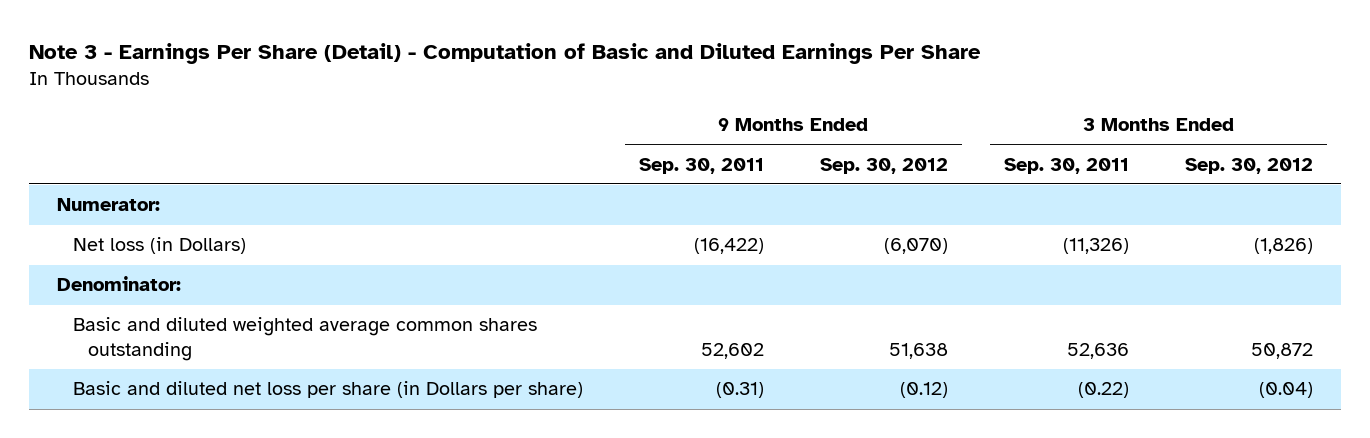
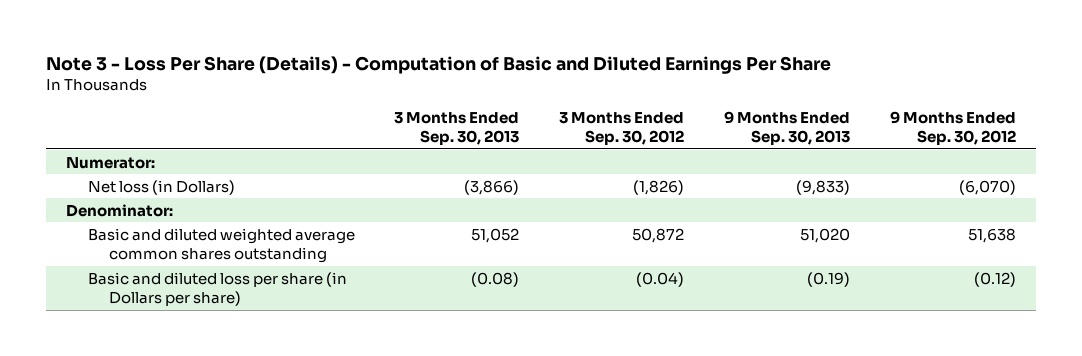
- Note 3 - Earnings Per Share (Detail) - Computation of Basic and Diluted Earnings Per Share
+ Note 3 - Loss Per Share (Details) - Computation of Basic and Diluted Earnings Per Share
- | 9 Months Ended Sep. 30, 2011 | 9 Months Ended Sep. 30, 2012 | 3 Months Ended Sep. 30, 2011 | 3 Months Ended Sep. 30, 2012
+ | 3 Months Ended Sep. 30, 2013 | 3 Months Ended Sep. 30, 2012 | 9 Months Ended Sep. 30, 2013 | 9 Months Ended Sep. 30, 2012
- Basic and diluted net loss per share (in Dollars per share) | (0.31) | (0.12) | (0.22) | (0.04)
+ Basic and diluted loss per share (in Dollars per share) | (0.08) | (0.04) | (0.19) | (0.12)

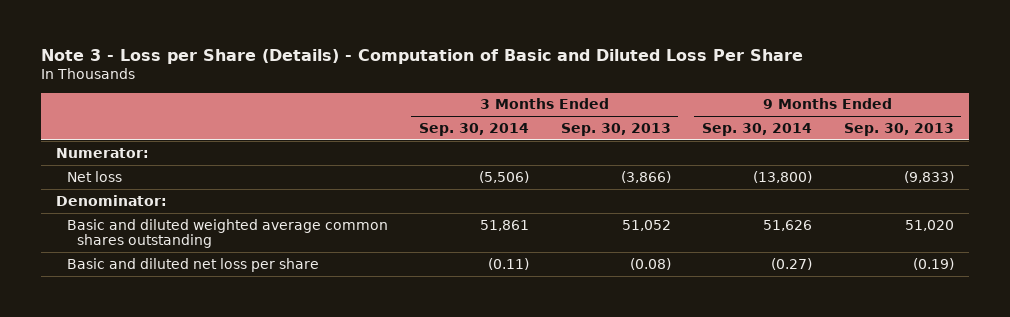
- Note 3 - Loss Per Share (Details) - Computation of Basic and Diluted Earnings Per Share
+ Note 3 - Loss per Share (Details) - Computation of Basic and Diluted Loss Per Share
- | 3 Months Ended Sep. 30, 2013 | 3 Months Ended Sep. 30, 2012 | 9 Months Ended Sep. 30, 2013 | 9 Months Ended Sep. 30, 2012
+ | 3 Months Ended Sep. 30, 2014 | 3 Months Ended Sep. 30, 2013 | 9 Months Ended Sep. 30, 2014 | 9 Months Ended Sep. 30, 2013
- Net loss (in Dollars) | (3,866) | (1,826) | (9,833) | (6,070)
+ Net loss | (5,506) | (3,866) | (13,800) | (9,833)
- Basic and diluted loss per share (in Dollars per share) | (0.08) | (0.04) | (0.19) | (0.12)
+ Basic and diluted net loss per share | (0.11) | (0.08) | (0.27) | (0.19)

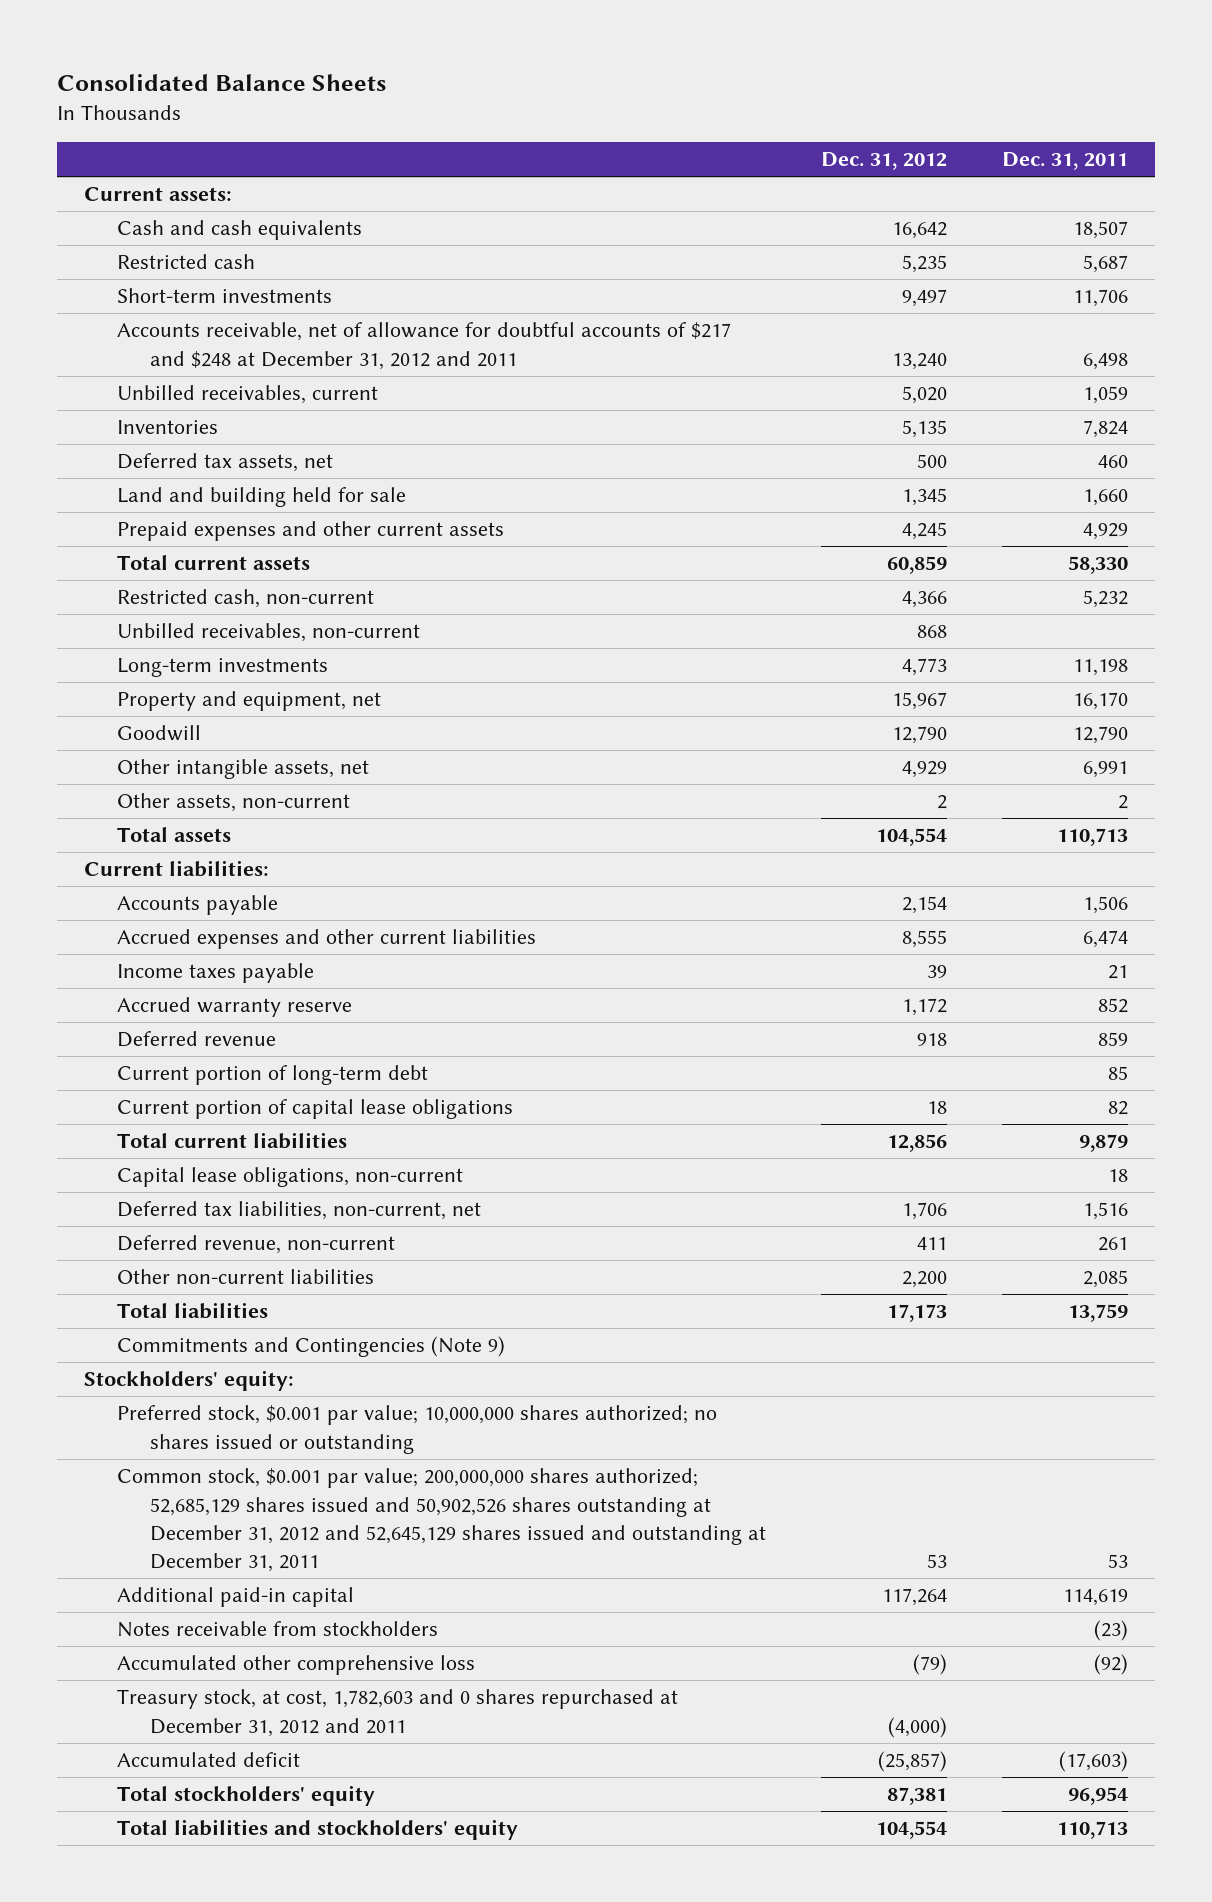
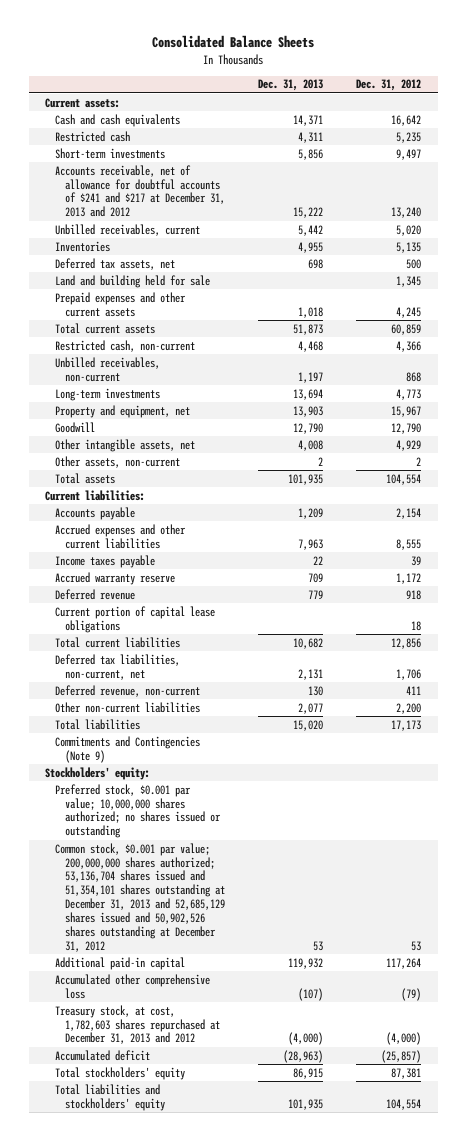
- | Dec. 31, 2012 | Dec. 31, 2011
+ | Dec. 31, 2013 | Dec. 31, 2012
- Accounts receivable, net of allowance for doubtful accounts of $217 and $248 at December 31, 2012 and 2011 | 13,240 | 6,498
+ Accounts receivable, net of allowance for doubtful accounts of $241 and $217 at December 31, 2013 and 2012 | 15,222 | 13,240
- Current portion of long-term debt | | 85
- Capital lease obligations, non-current | | 18
- Common stock, $0.001 par value; 200,000,000 shares authorized; 52,685,129 shares issued and 50,902,526 shares outstanding at December 31, 2012 and 52,645,129 shares issued and outstanding at December 31, 2011 | 53 | 53
+ Common stock, $0.001 par value; 200,000,000 shares authorized; 53,136,704 shares issued and 51,354,101 shares outstanding at December 31, 2013 and 52,685,129 shares issued and 50,902,526 shares outstanding at December 31, 2012 | 53 | 53
- Notes receivable from stockholders | | (23)
- Treasury stock, at cost, 1,782,603 and 0 shares repurchased at December 31, 2012 and 2011 | (4,000) |
+ Treasury stock, at cost, 1,782,603 shares repurchased at December 31, 2013 and 2012 | (4,000) | (4,000)

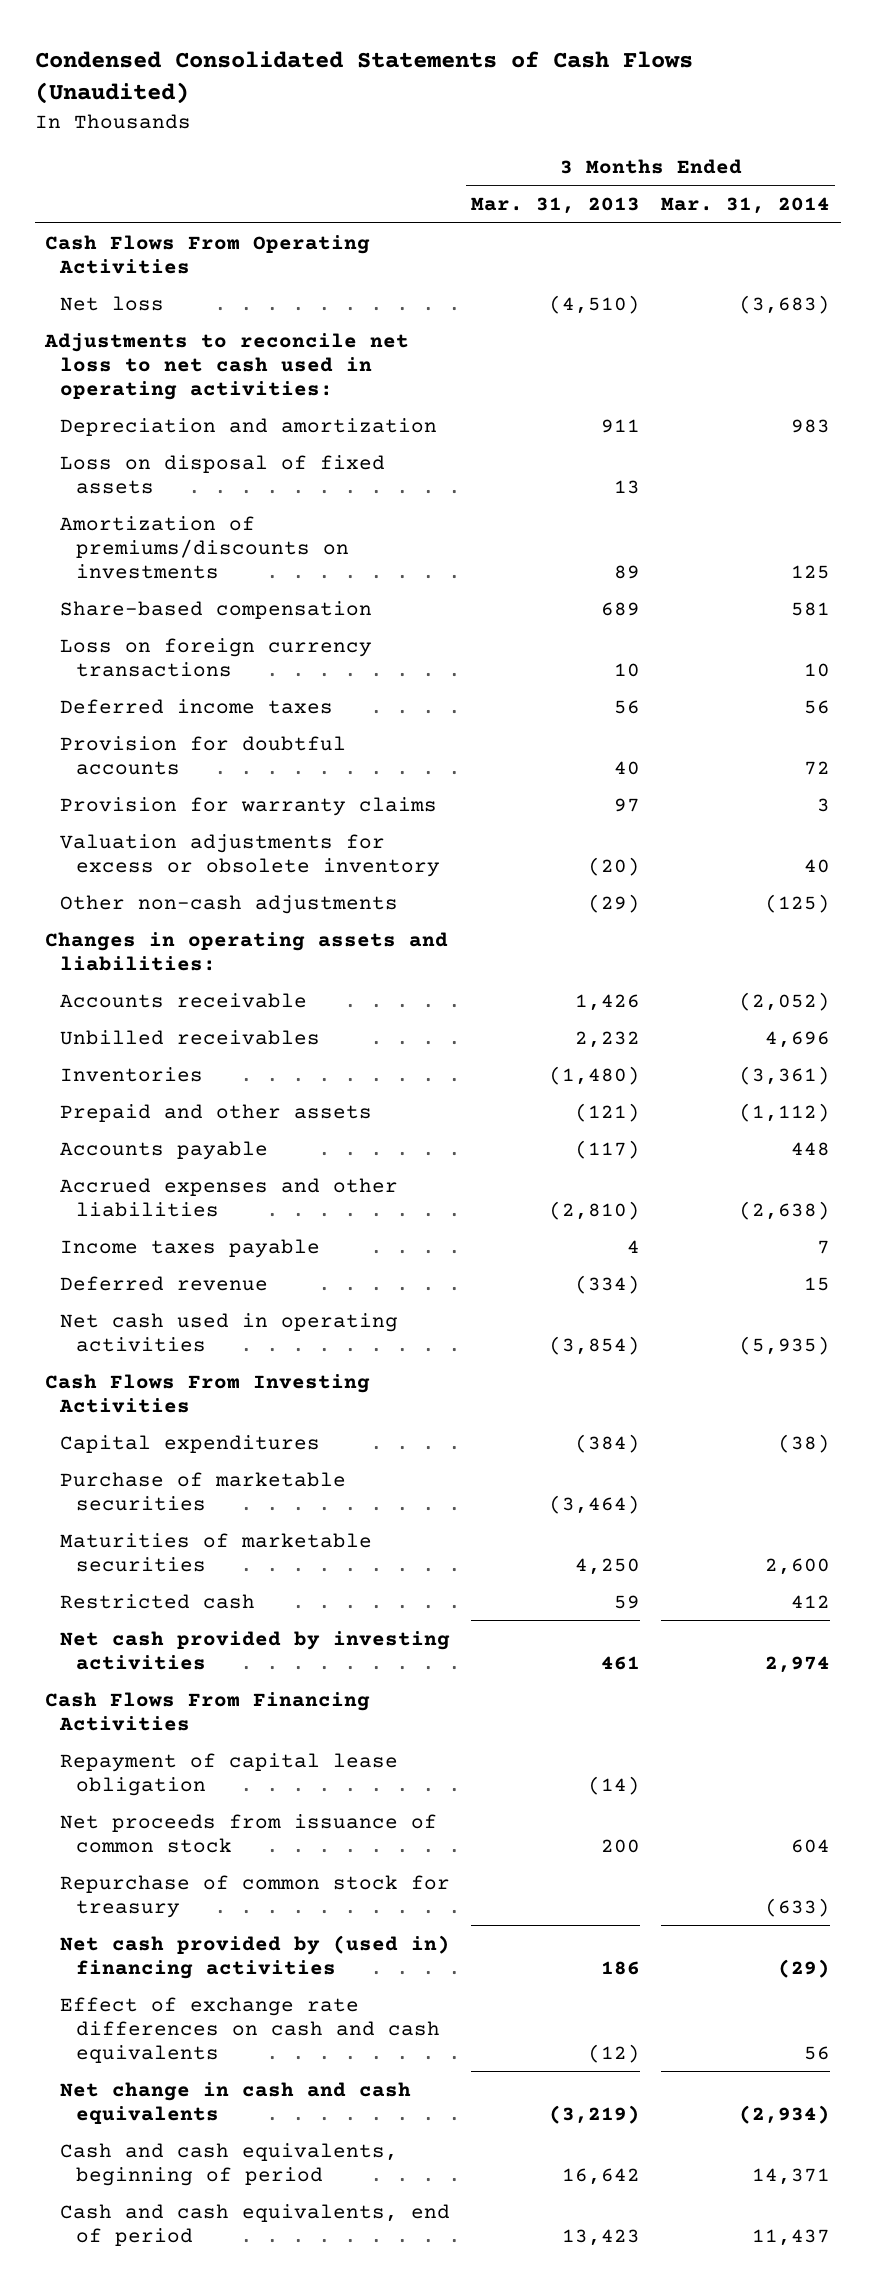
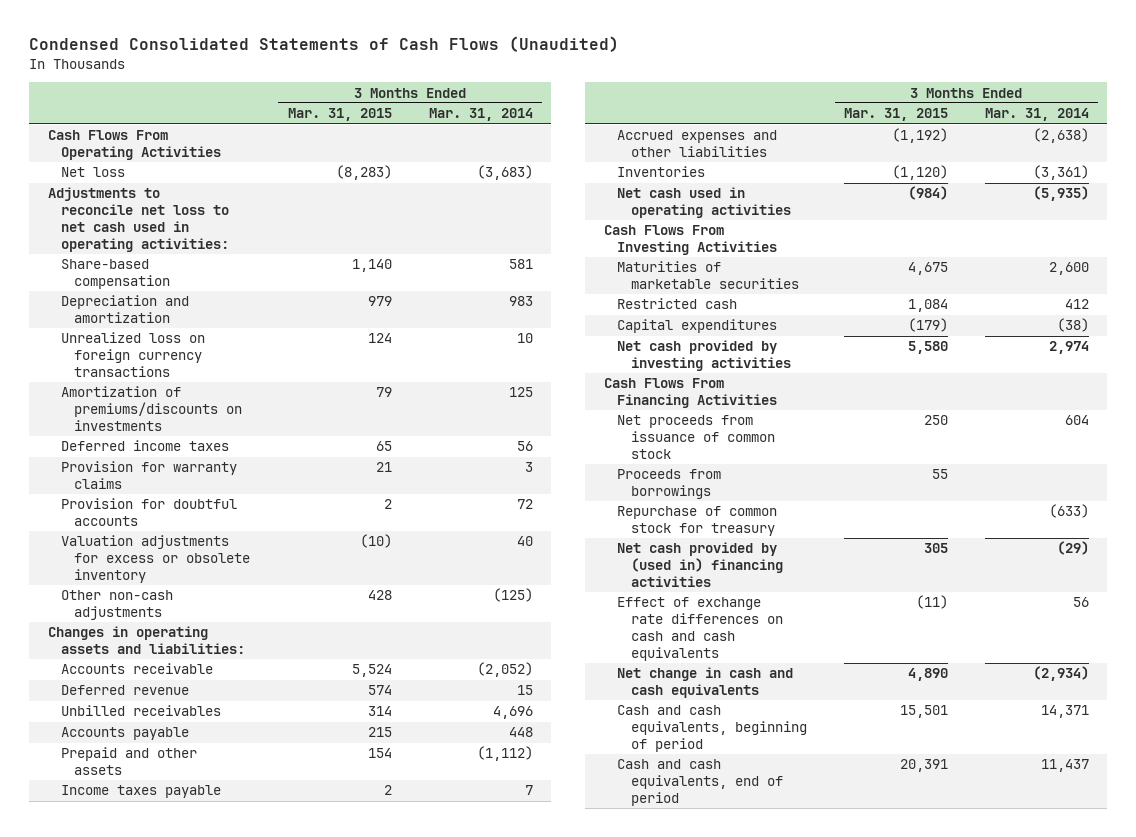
- | 3 Months Ended Mar. 31, 2013 | 3 Months Ended Mar. 31, 2014
+ | 3 Months Ended Mar. 31, 2015 | 3 Months Ended Mar. 31, 2014
moved up: Share-based compensation | 1,140 | 581
- Loss on disposal of fixed assets | 13 |
+ Unrealized loss on foreign currency transactions | 124 | 10
- Loss on foreign currency transactions | 10 | 10
moved down: Provision for doubtful accounts | 2 | 72
moved up: Deferred revenue | 574 | 15
moved down: Prepaid and other assets | 154 | (1,112)
moved down: Accrued expenses and other liabilities | (1,192) | (2,638)
moved down: Inventories | (1,120) | (3,361)
- Purchase of marketable securities | (3,464) |
moved down: Capital expenditures | (179) | (38)
- Repayment of capital lease obligation | (14) |
+ Proceeds from borrowings | 55 |

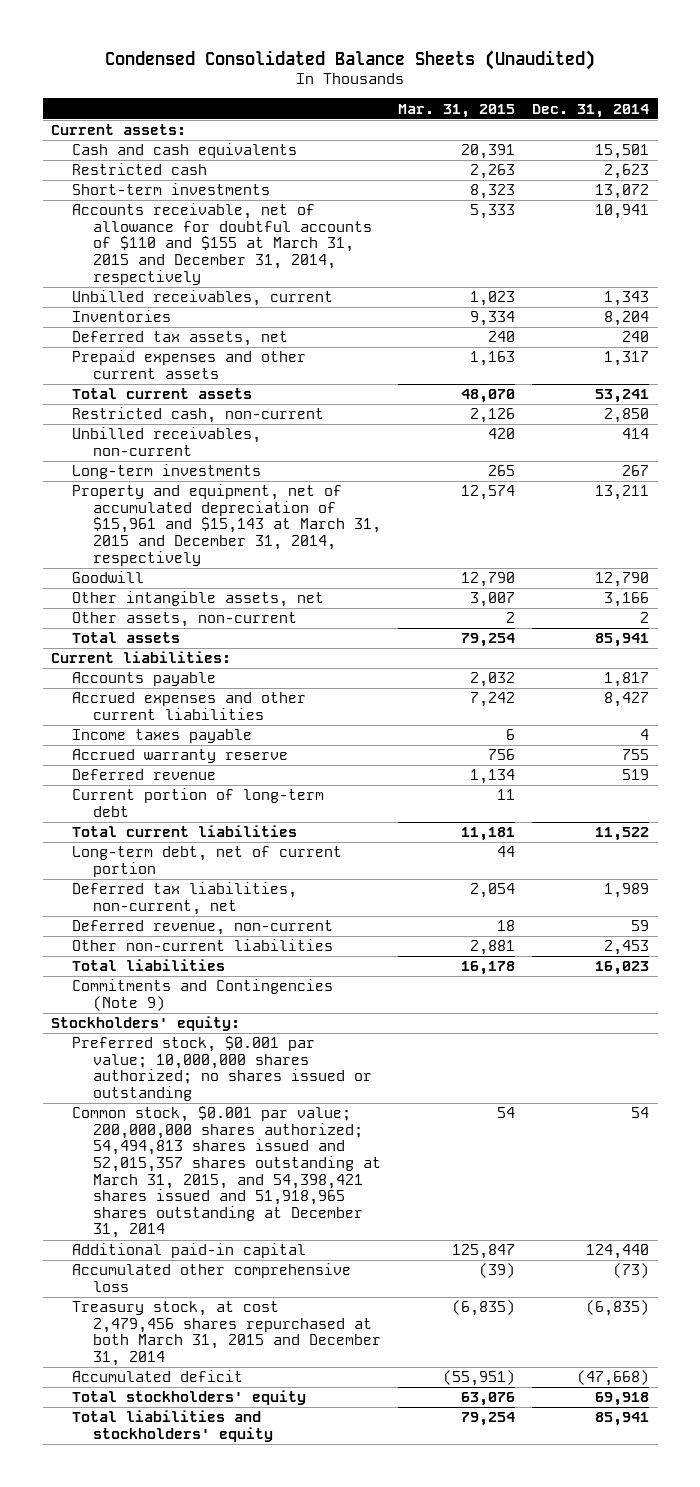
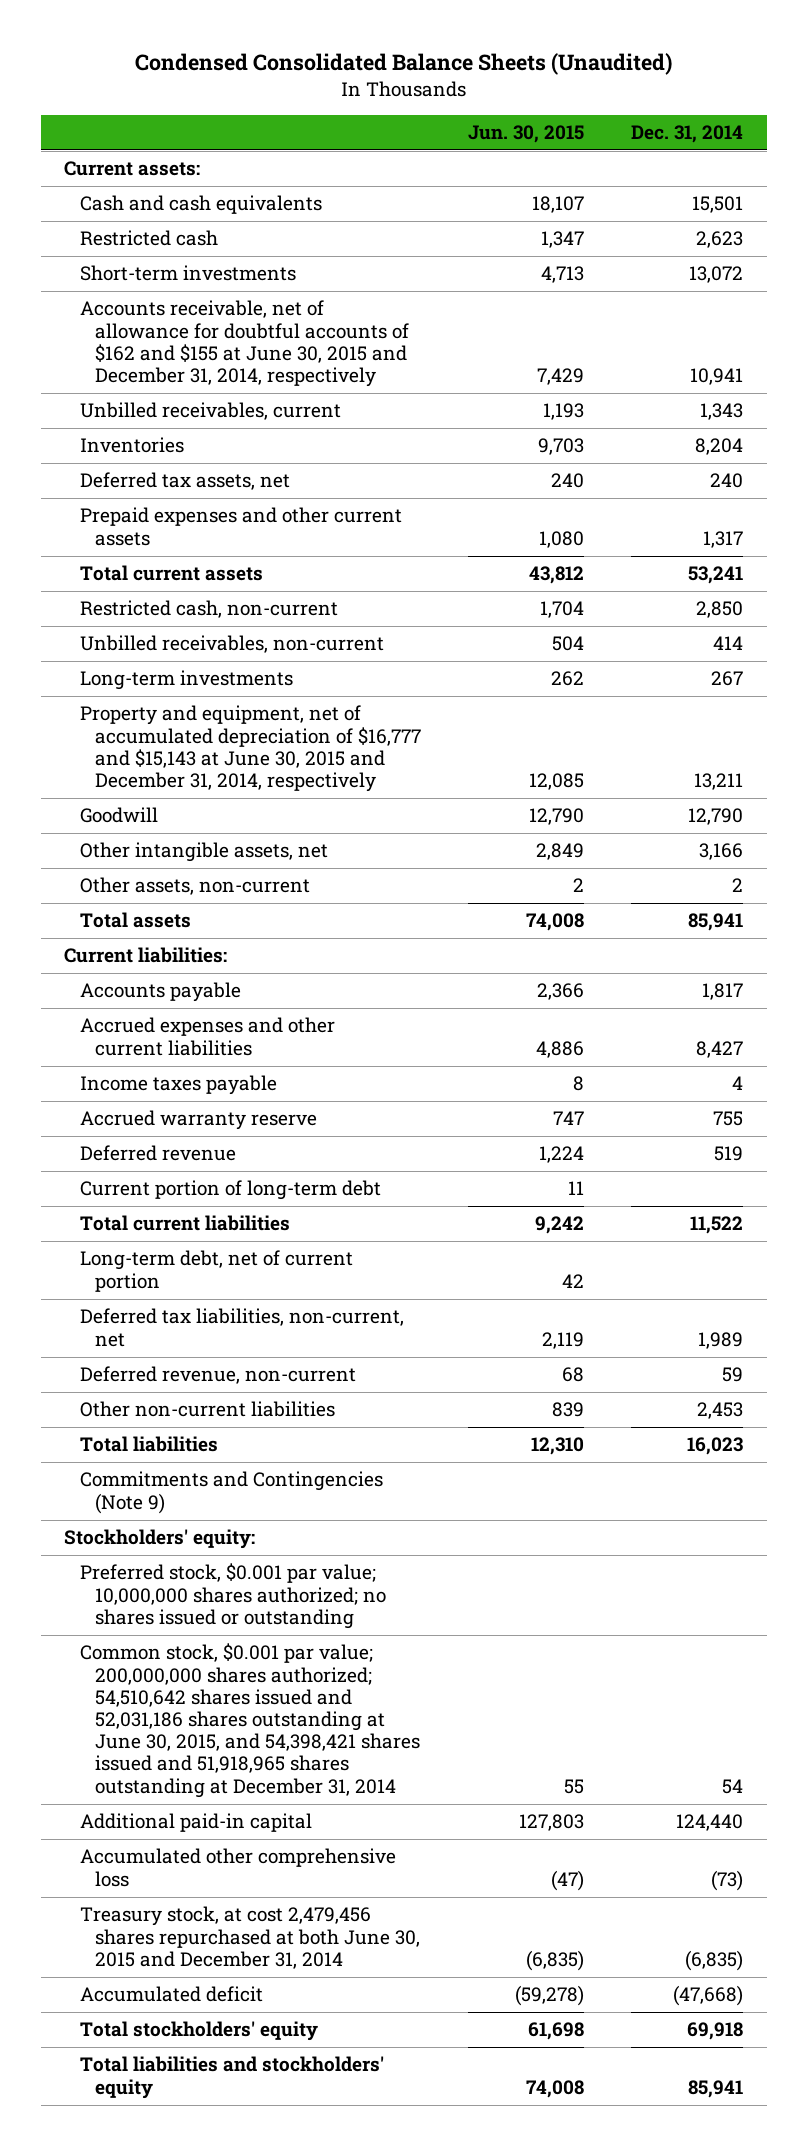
- | Mar. 31, 2015 | Dec. 31, 2014
+ | Jun. 30, 2015 | Dec. 31, 2014
- Accounts receivable, net of allowance for doubtful accounts of $110 and $155 at March 31, 2015 and December 31, 2014, respectively | 5,333 | 10,941
+ Accounts receivable, net of allowance for doubtful accounts of $162 and $155 at June 30, 2015 and December 31, 2014, respectively | 7,429 | 10,941
- Property and equipment, net of accumulated depreciation of $15,961 and $15,143 at March 31, 2015 and December 31, 2014, respectively | 12,574 | 13,211
+ Property and equipment, net of accumulated depreciation of $16,777 and $15,143 at June 30, 2015 and December 31, 2014, respectively | 12,085 | 13,211
- Common stock, $0.001 par value; 200,000,000 shares authorized; 54,494,813 shares issued and 52,015,357 shares outstanding at March 31, 2015, and 54,398,421 shares issued and 51,918,965 shares outstanding at December 31, 2014 | 54 | 54
+ Common stock, $0.001 par value; 200,000,000 shares authorized; 54,510,642 shares issued and 52,031,186 shares outstanding at June 30, 2015, and 54,398,421 shares issued and 51,918,965 shares outstanding at December 31, 2014 | 55 | 54
- Treasury stock, at cost 2,479,456 shares repurchased at both March 31, 2015 and December 31, 2014 | (6,835) | (6,835)
+ Treasury stock, at cost 2,479,456 shares repurchased at both June 30, 2015 and December 31, 2014 | (6,835) | (6,835)

